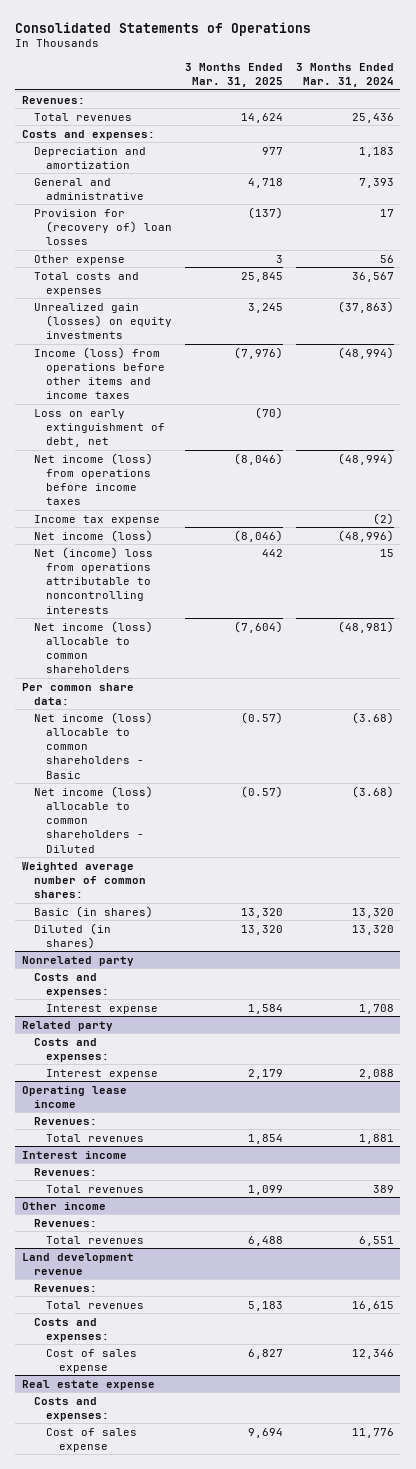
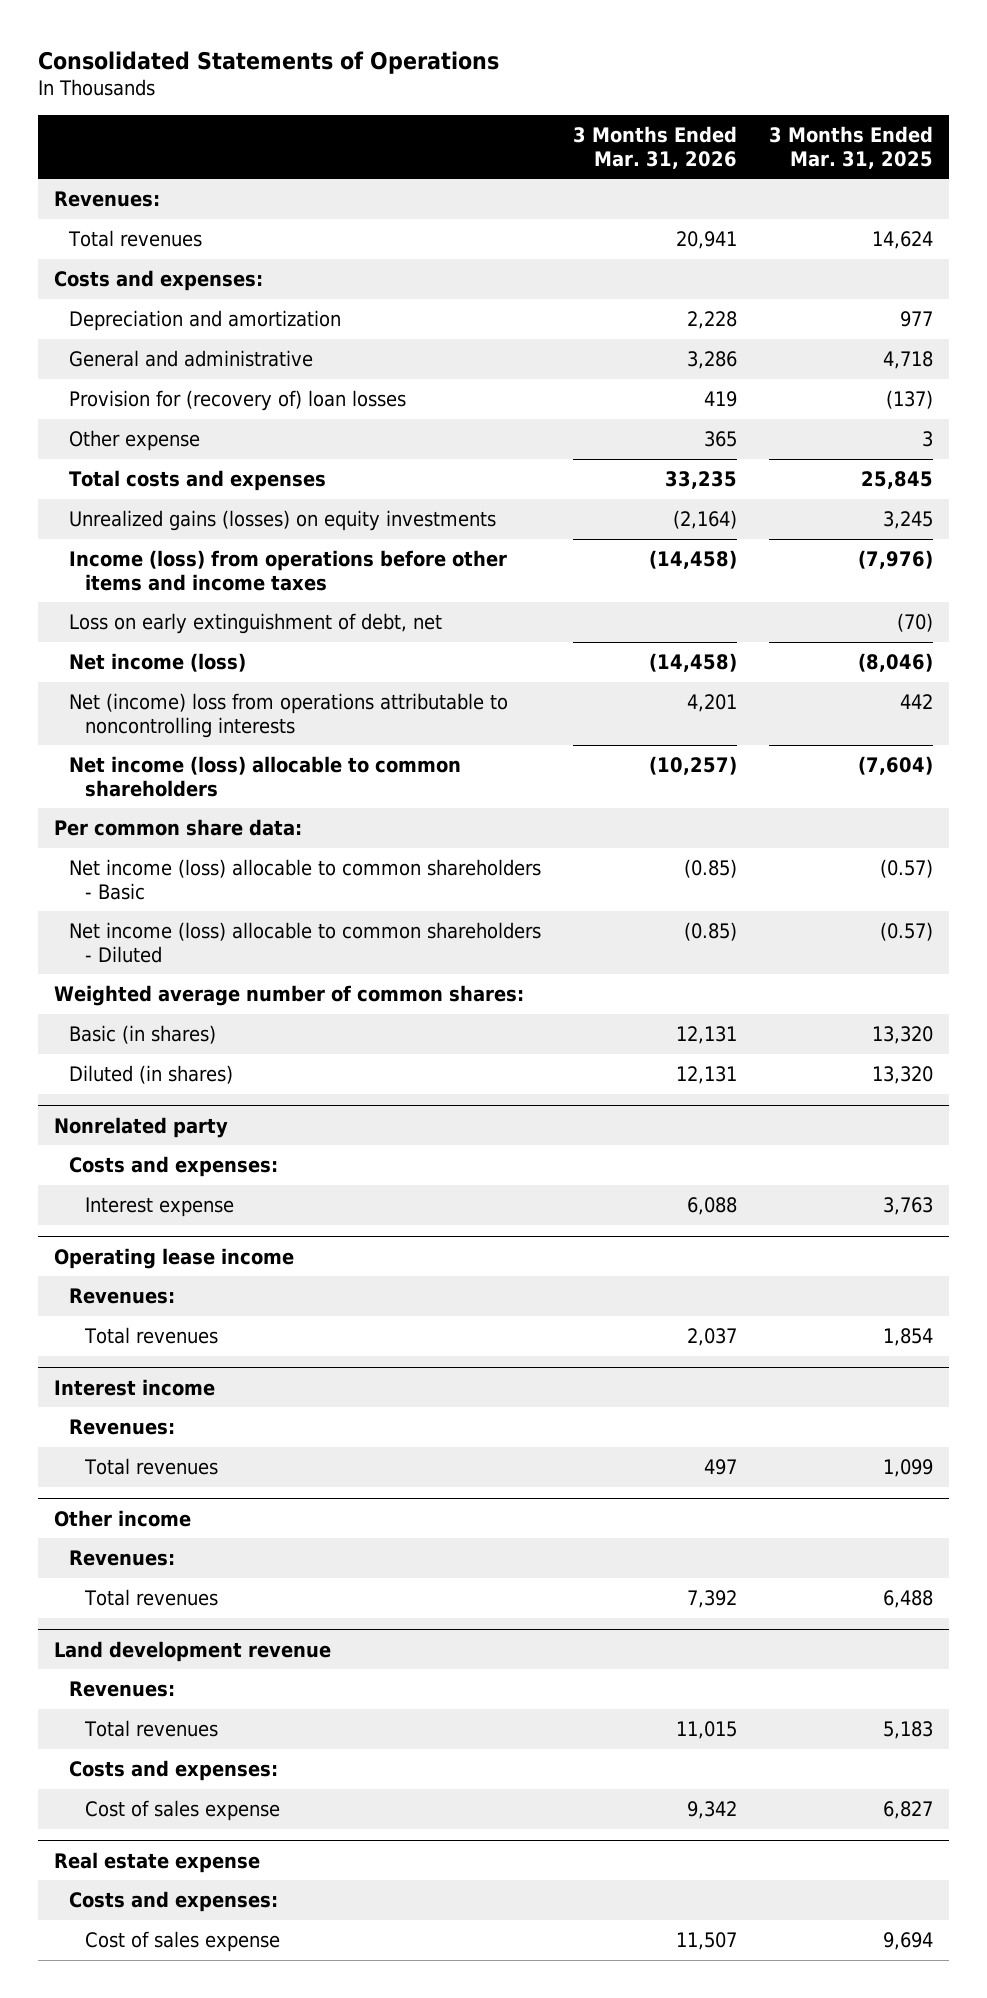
- | 3 Months Ended Mar. 31, 2025 | 3 Months Ended Mar. 31, 2024
+ | 3 Months Ended Mar. 31, 2026 | 3 Months Ended Mar. 31, 2025
- Unrealized gain (losses) on equity investments | 3,245 | (37,863)
+ Unrealized gains (losses) on equity investments | (2,164) | 3,245
- Net income (loss) from operations before income taxes | (8,046) | (48,994)
- Income tax expense | | (2)
@ Nonrelated party
- Interest expense | 1,584 | 1,708
- Related party
- Costs and expenses:
- Interest expense | 2,179 | 2,088
@ Nonrelated party
+ Interest expense | 6,088 | 3,763

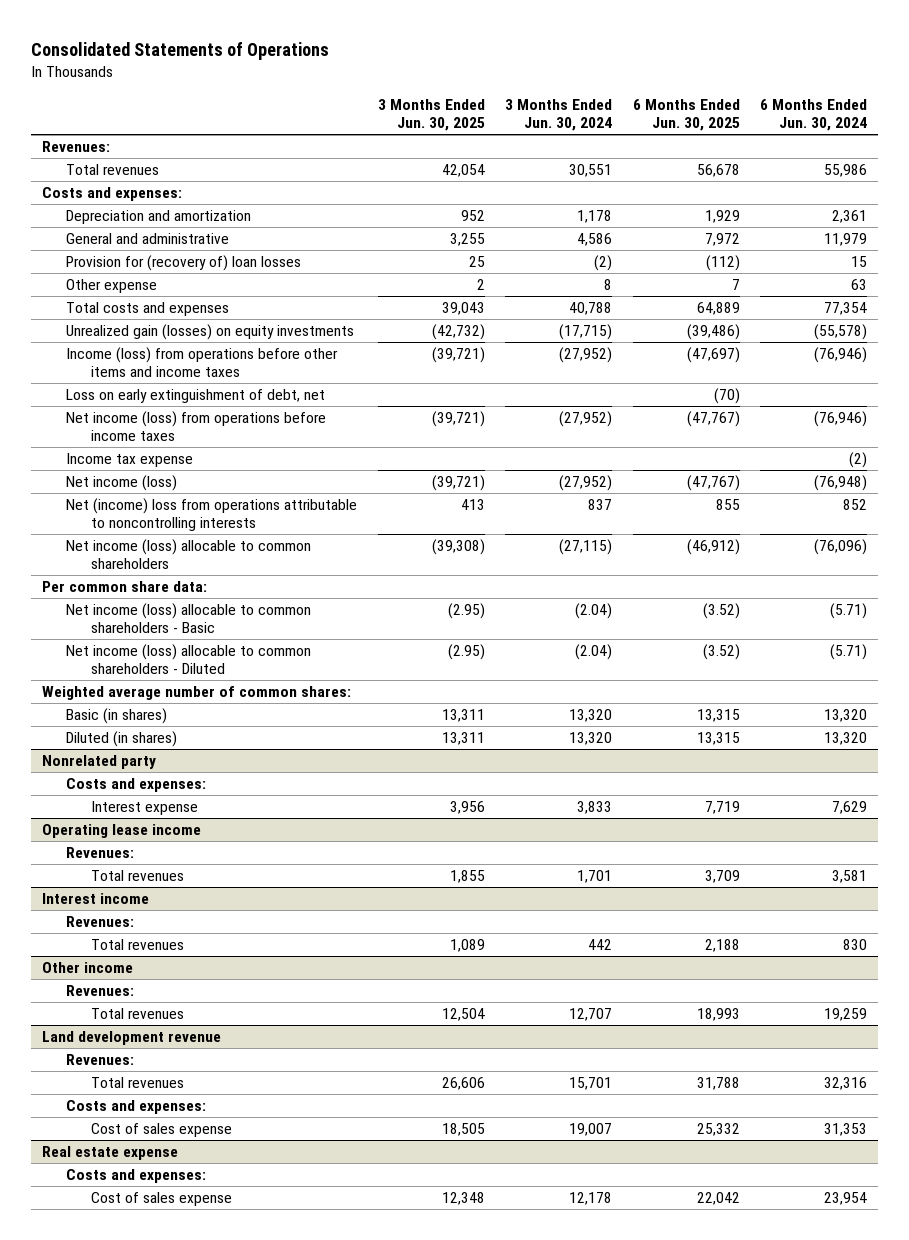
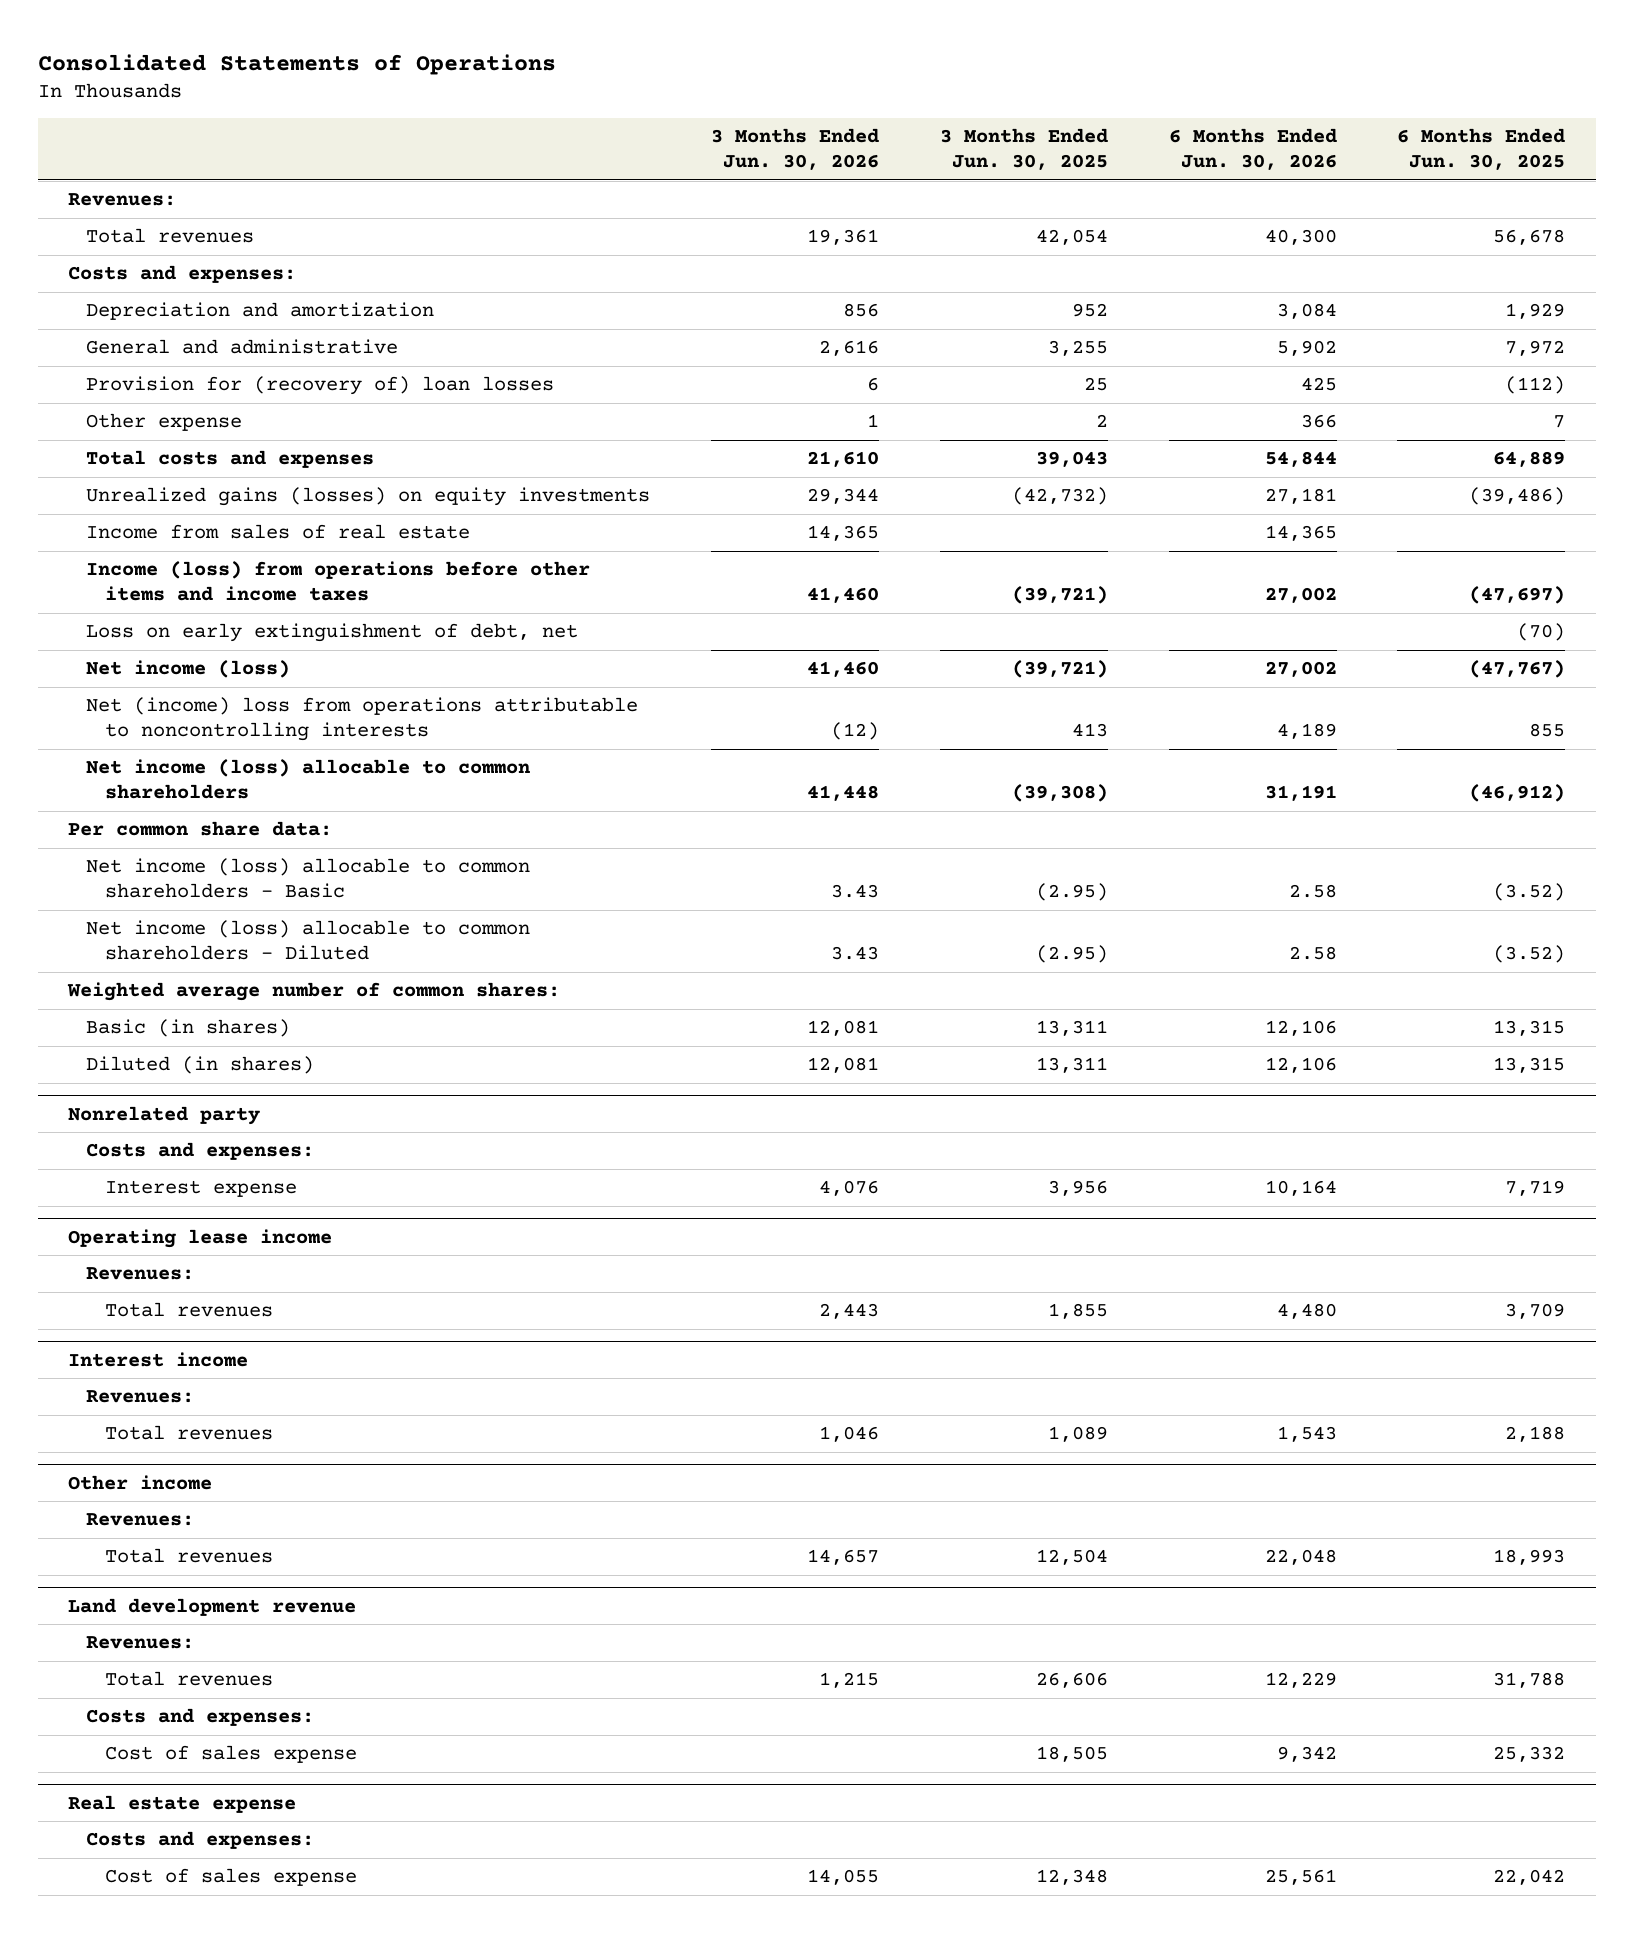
- | 3 Months Ended Jun. 30, 2025 | 3 Months Ended Jun. 30, 2024 | 6 Months Ended Jun. 30, 2025 | 6 Months Ended Jun. 30, 2024
+ | 3 Months Ended Jun. 30, 2026 | 3 Months Ended Jun. 30, 2025 | 6 Months Ended Jun. 30, 2026 | 6 Months Ended Jun. 30, 2025
- Unrealized gain (losses) on equity investments | (42,732) | (17,715) | (39,486) | (55,578)
+ Unrealized gains (losses) on equity investments | 29,344 | (42,732) | 27,181 | (39,486)
+ Income from sales of real estate | 14,365 | | 14,365 |
- Net income (loss) from operations before income taxes | (39,721) | (27,952) | (47,767) | (76,946)
- Income tax expense | | | | (2)

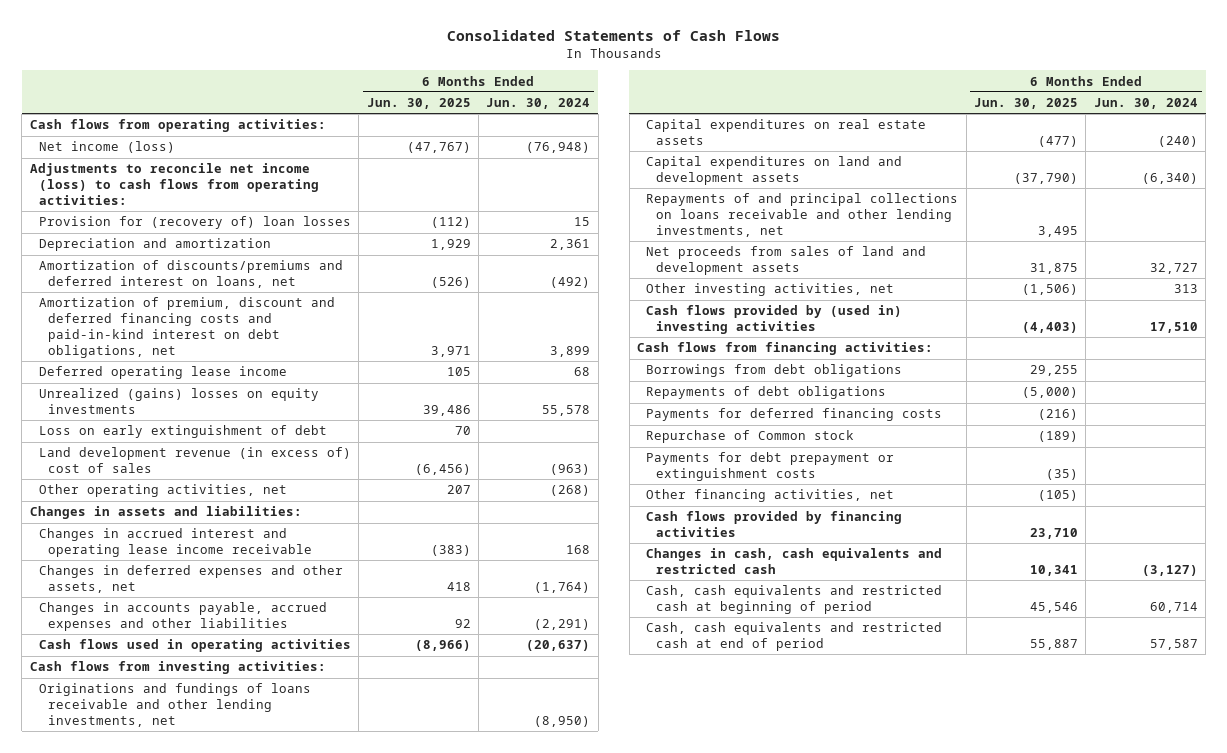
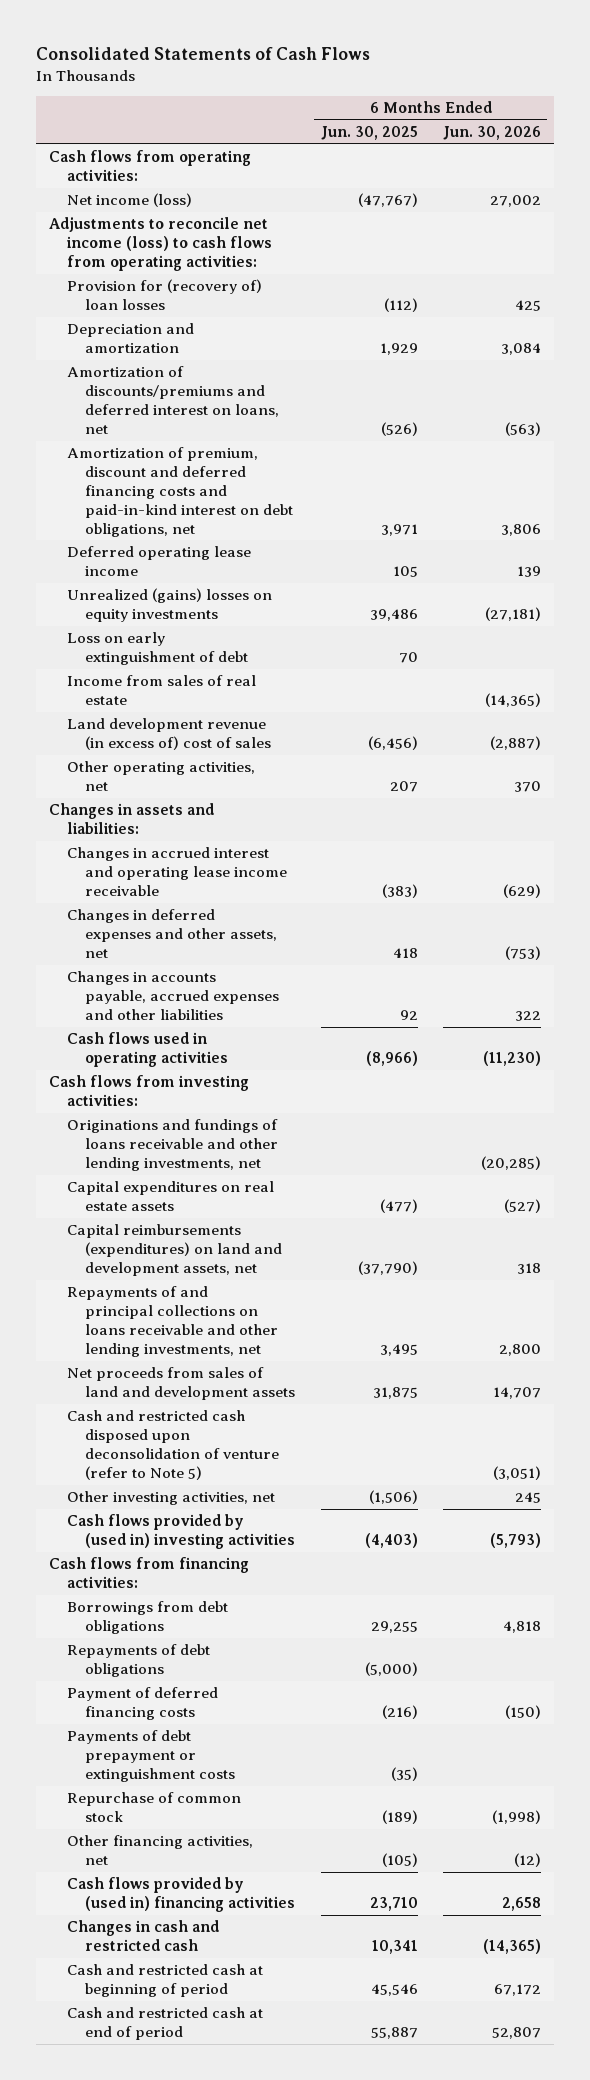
- | 6 Months Ended Jun. 30, 2025 | 6 Months Ended Jun. 30, 2024
+ | 6 Months Ended Jun. 30, 2025 | 6 Months Ended Jun. 30, 2026
+ Income from sales of real estate | | (14,365)
- Capital expenditures on land and development assets | (37,790) | (6,340)
+ Capital reimbursements (expenditures) on land and development assets, net | (37,790) | 318
+ Cash and restricted cash disposed upon deconsolidation of venture (refer to Note 5) | | (3,051)
- Payments for deferred financing costs | (216) |
- Repurchase of Common stock | (189) |
- Payments for debt prepayment or extinguishment costs | (35) |
+ Payment of deferred financing costs | (216) | (150)
+ Payments of debt prepayment or extinguishment costs | (35) |
+ Repurchase of common stock | (189) | (1,998)
- Cash flows provided by financing activities | 23,710 |
- Changes in cash, cash equivalents and restricted cash | 10,341 | (3,127)
- Cash, cash equivalents and restricted cash at beginning of period | 45,546 | 60,714
- Cash, cash equivalents and restricted cash at end of period | 55,887 | 57,587
+ Cash flows provided by (used in) financing activities | 23,710 | 2,658
+ Changes in cash and restricted cash | 10,341 | (14,365)
+ Cash and restricted cash at beginning of period | 45,546 | 67,172
+ Cash and restricted cash at end of period | 55,887 | 52,807

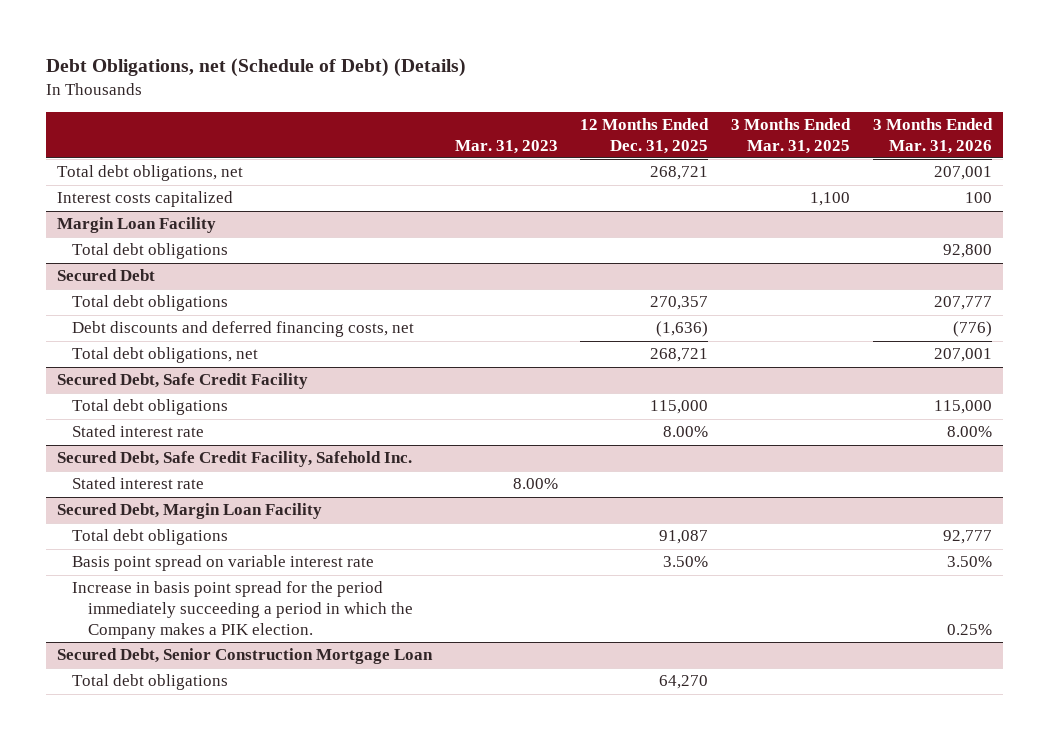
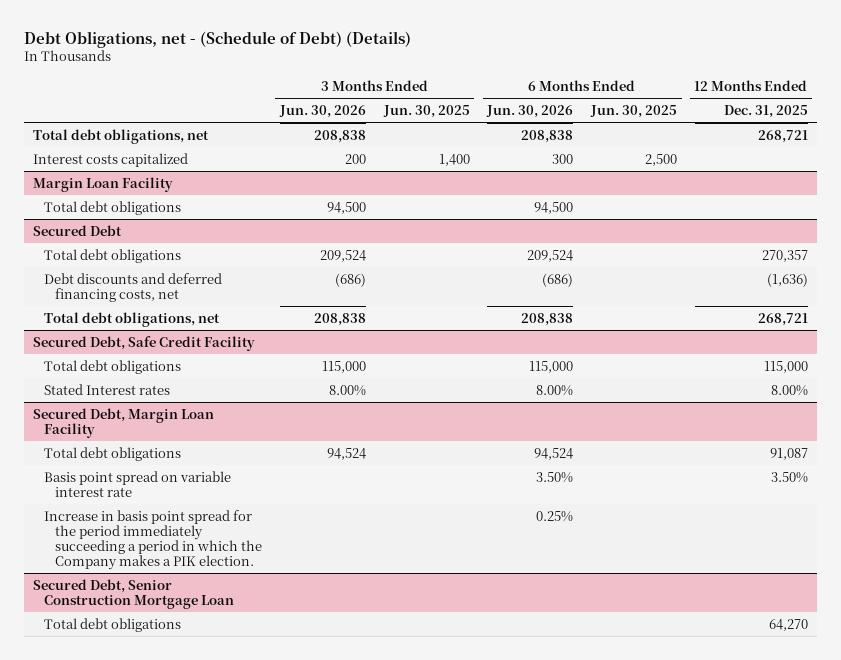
- Debt Obligations, net (Schedule of Debt) (Details)
+ Debt Obligations, net - (Schedule of Debt) (Details)
- | Mar. 31, 2023 | 12 Months Ended Dec. 31, 2025 | 3 Months Ended Mar. 31, 2025 | 3 Months Ended Mar. 31, 2026
+ | 3 Months Ended Jun. 30, 2026 | 3 Months Ended Jun. 30, 2025 | 6 Months Ended Jun. 30, 2026 | 6 Months Ended Jun. 30, 2025 | 12 Months Ended Dec. 31, 2025
@ Secured Debt, Safe Credit Facility
- Stated interest rate | | 8.00% | | 8.00%
- Secured Debt, Safe Credit Facility, Safehold Inc.
- Stated interest rate | 8.00% | | |
@ Secured Debt, Safe Credit Facility
+ Stated Interest rates | 8.00% | | 8.00% | | 8.00%

